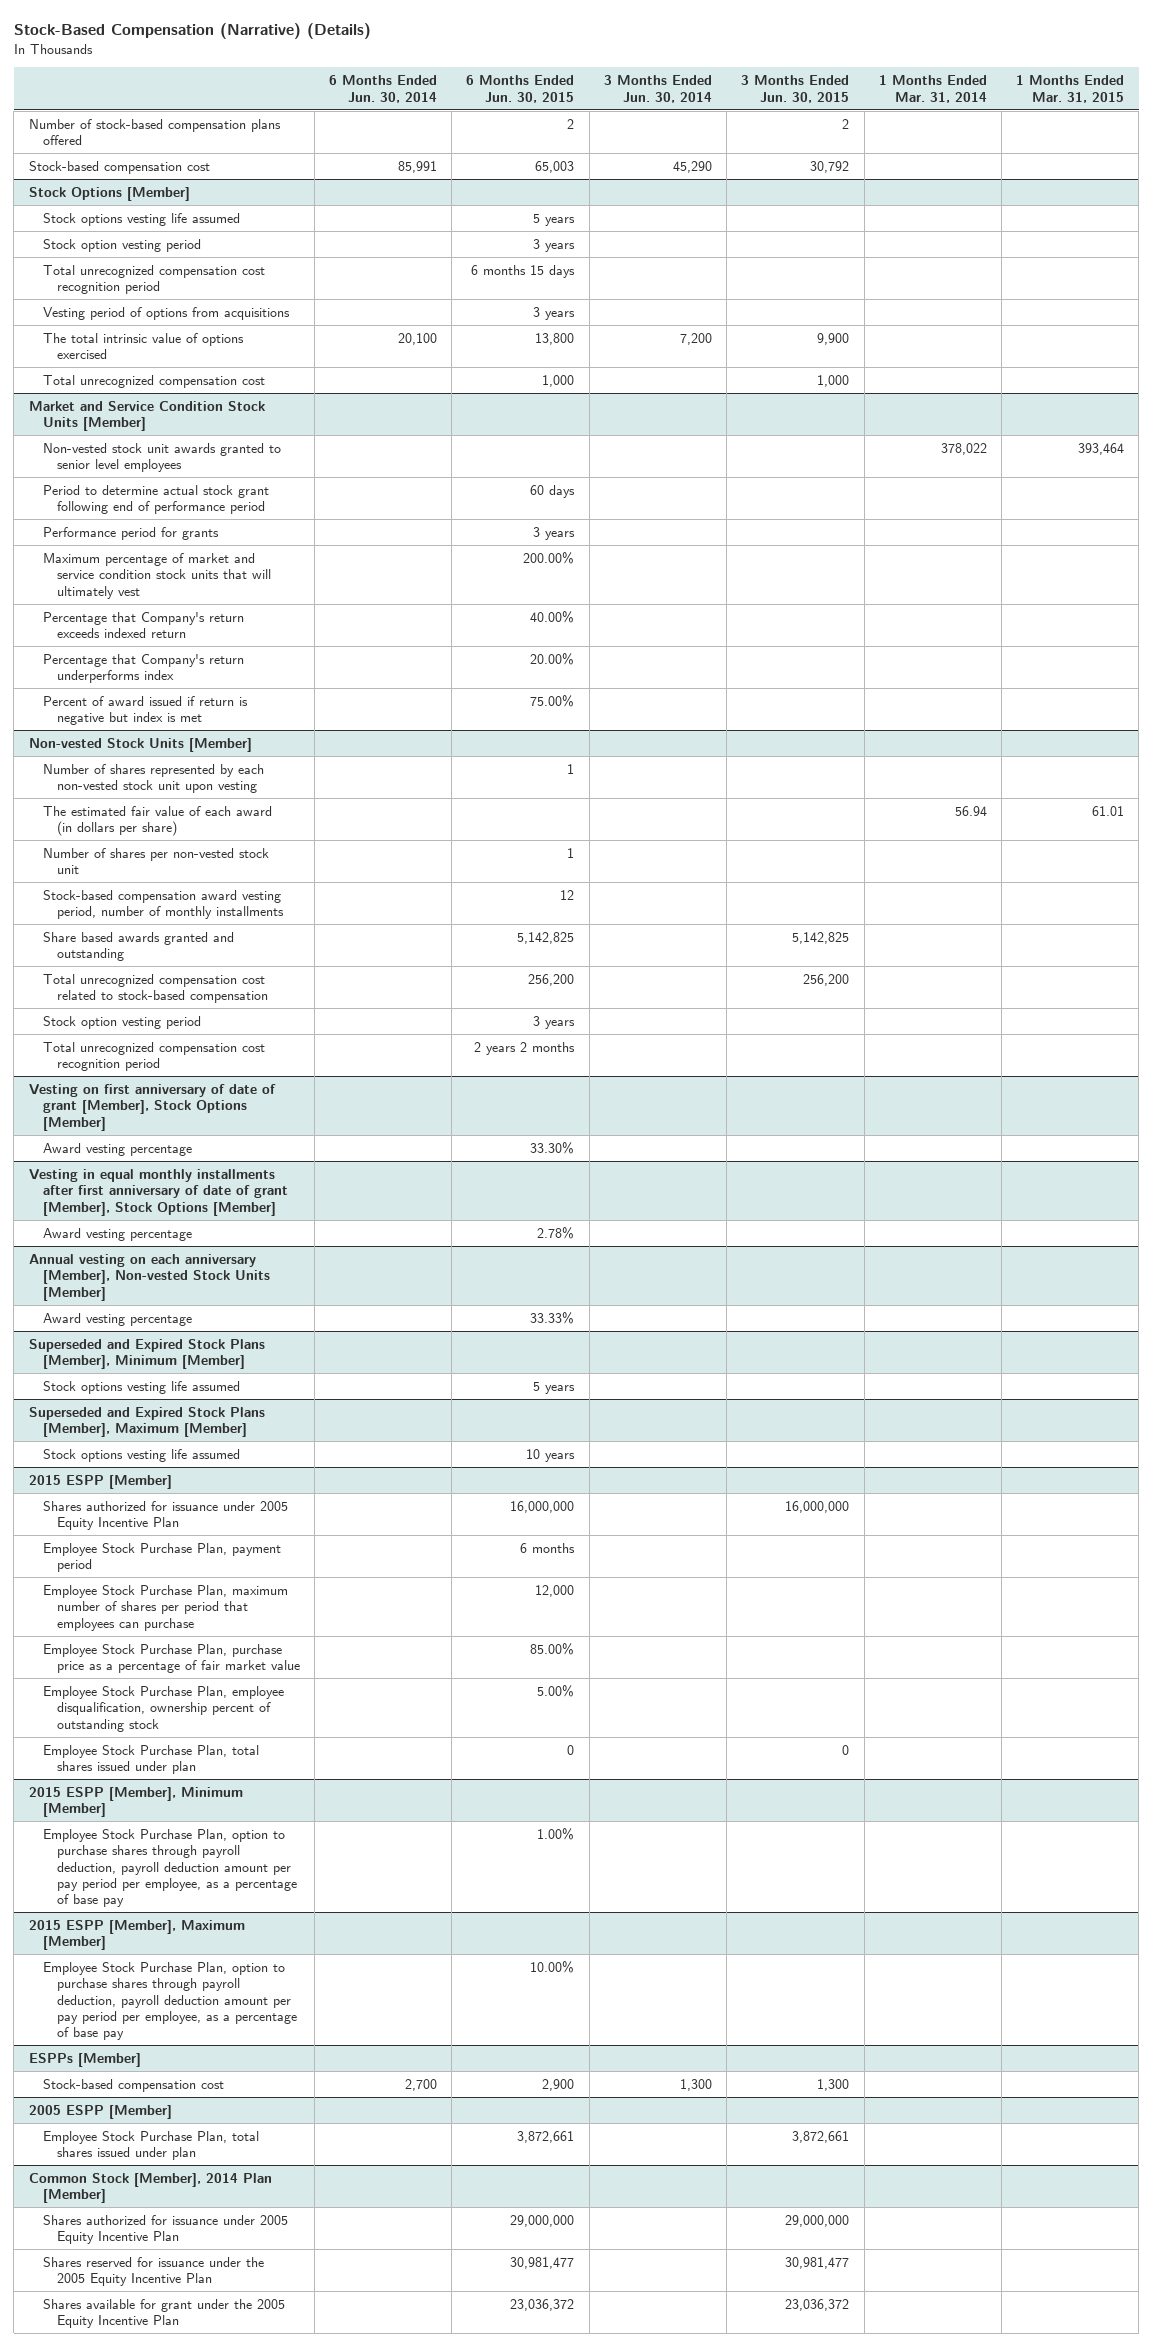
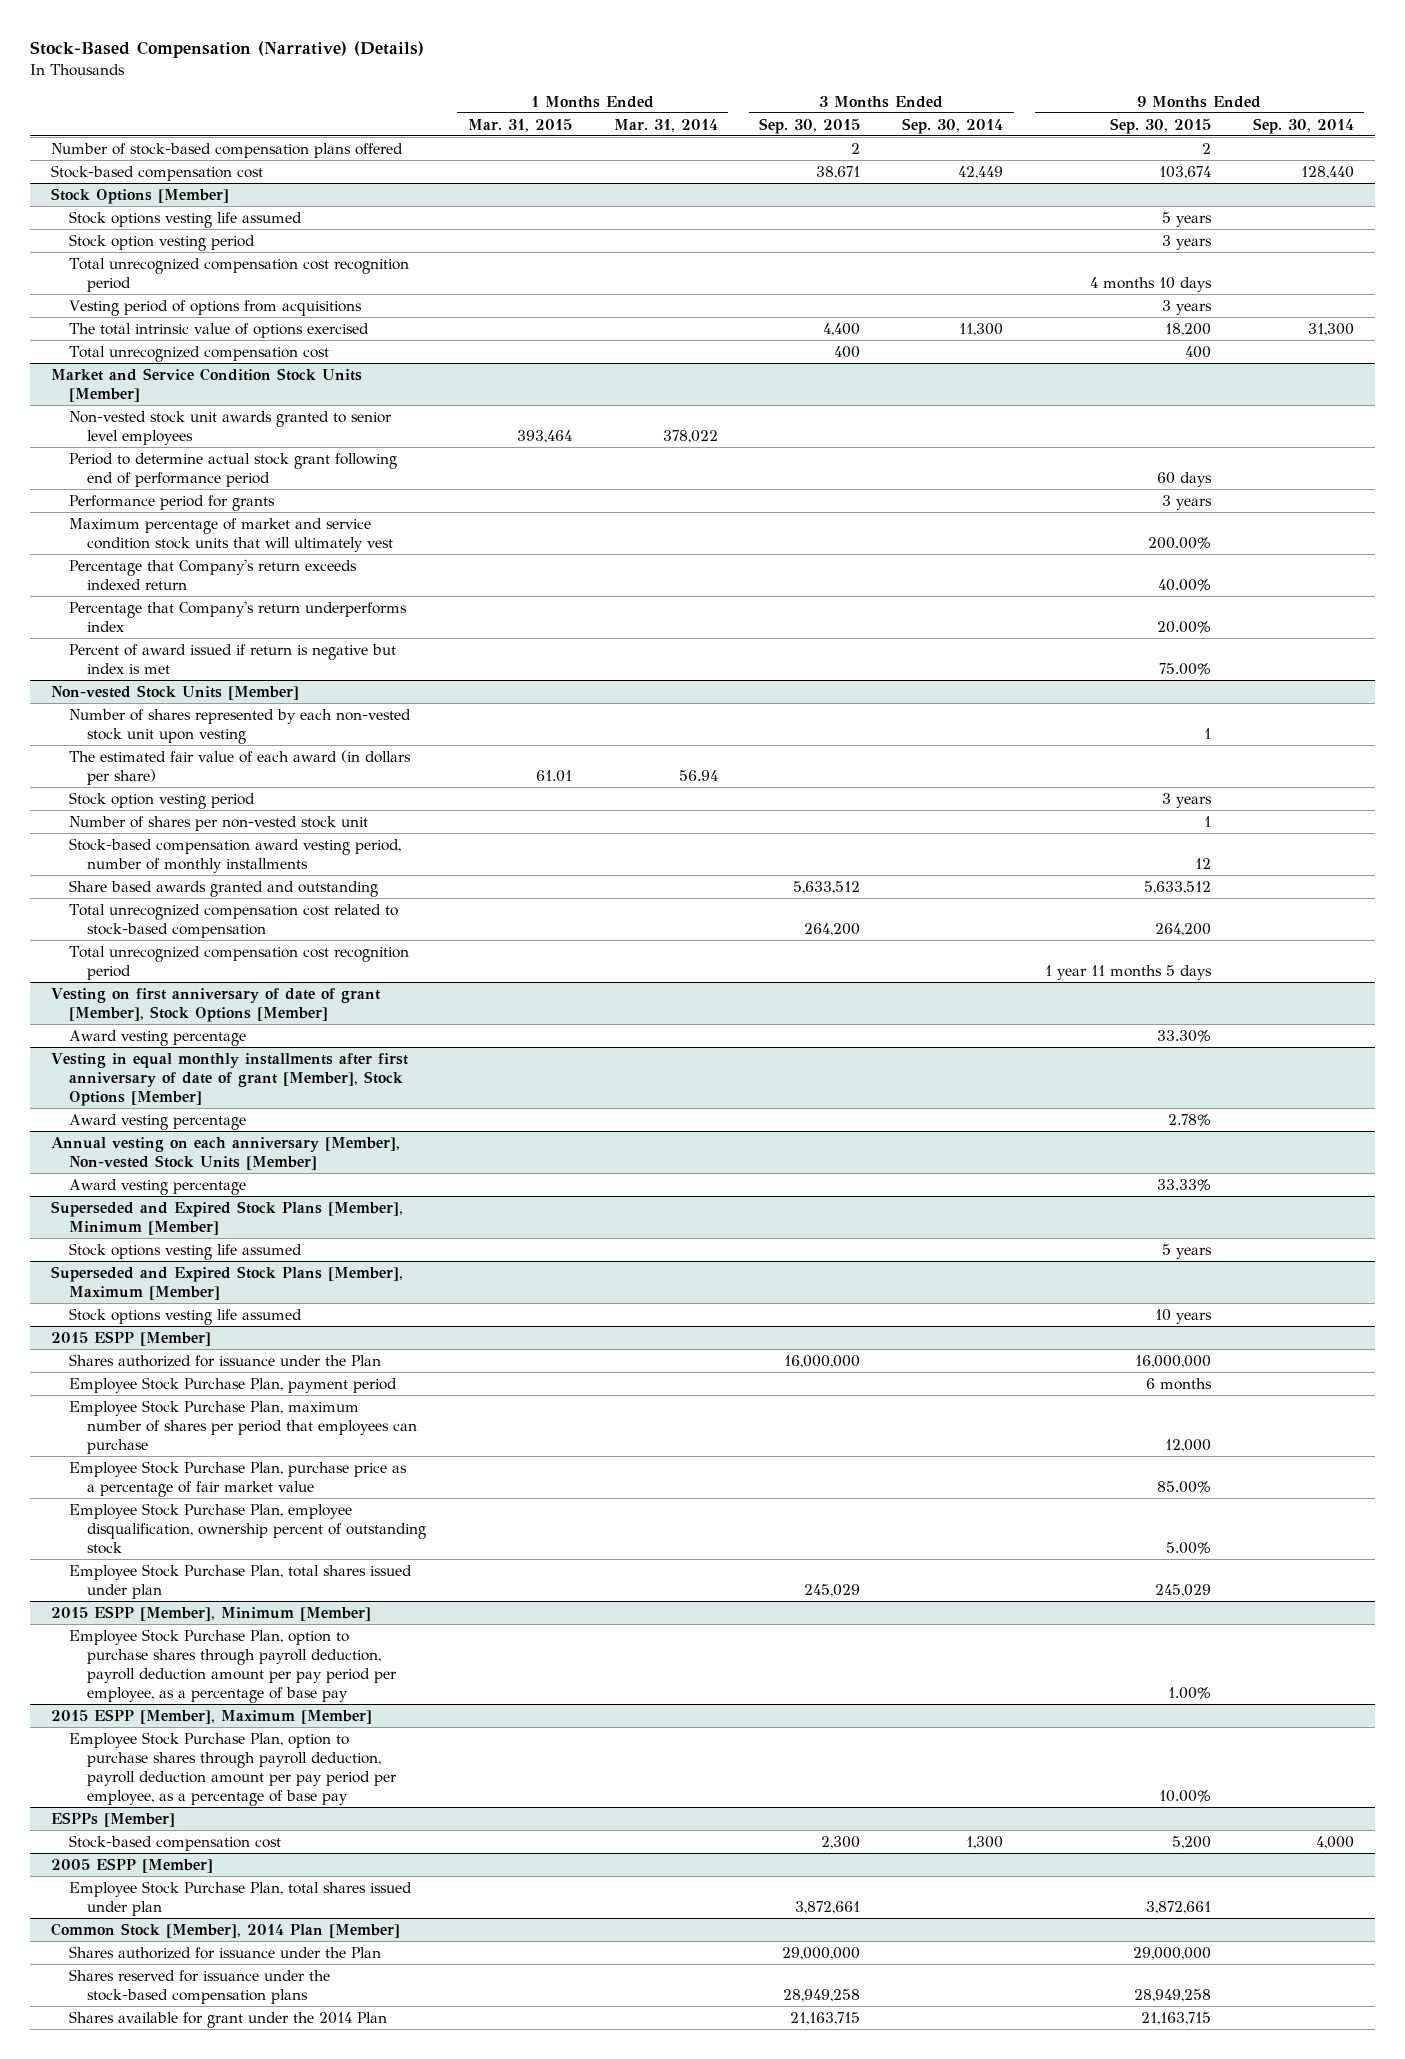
- | 6 Months Ended Jun. 30, 2014 | 6 Months Ended Jun. 30, 2015 | 3 Months Ended Jun. 30, 2014 | 3 Months Ended Jun. 30, 2015 | 1 Months Ended Mar. 31, 2014 | 1 Months Ended Mar. 31, 2015
+ | 1 Months Ended Mar. 31, 2015 | 1 Months Ended Mar. 31, 2014 | 3 Months Ended Sep. 30, 2015 | 3 Months Ended Sep. 30, 2014 | 9 Months Ended Sep. 30, 2015 | 9 Months Ended Sep. 30, 2014
@ Non-vested Stock Units [Member]
moved up: Stock option vesting period | | | | | 3 years |
@ 2015 ESPP [Member]
- Shares authorized for issuance under 2005 Equity Incentive Plan | | 16,000,000 | | 16,000,000 | |
+ Shares authorized for issuance under the Plan | | | 16,000,000 | | 16,000,000 |
@ Common Stock [Member], 2014 Plan [Member]
- Shares authorized for issuance under 2005 Equity Incentive Plan | | 29,000,000 | | 29,000,000 | |
- Shares reserved for issuance under the 2005 Equity Incentive Plan | | 30,981,477 | | 30,981,477 | |
- Shares available for grant under the 2005 Equity Incentive Plan | | 23,036,372 | | 23,036,372 | |
+ Shares authorized for issuance under the Plan | | | 29,000,000 | | 29,000,000 |
+ Shares reserved for issuance under the stock-based compensation plans | | | 28,949,258 | | 28,949,258 |
+ Shares available for grant under the 2014 Plan | | | 21,163,715 | | 21,163,715 |

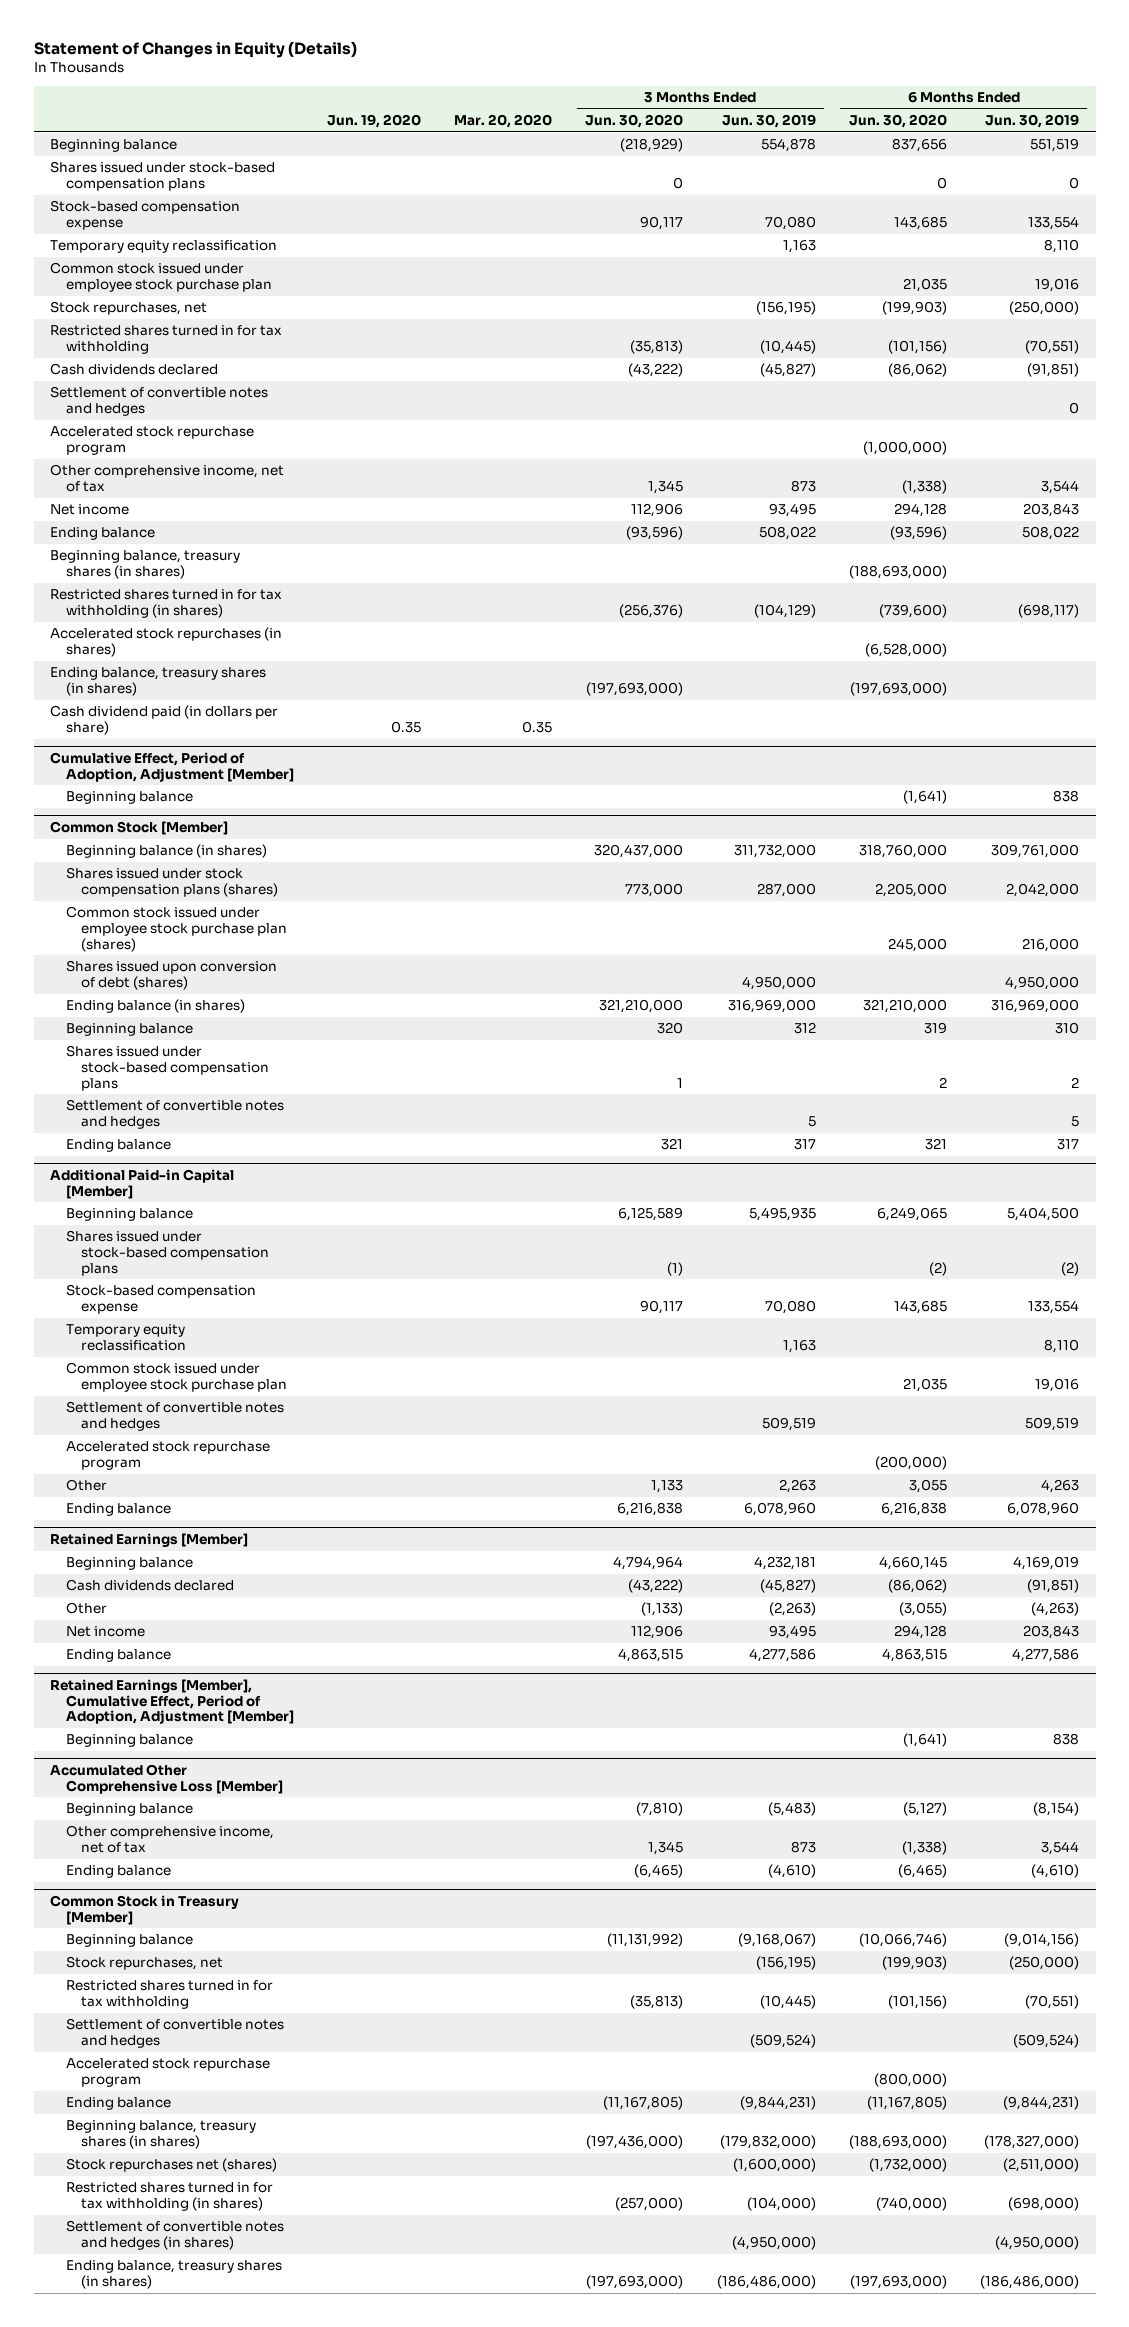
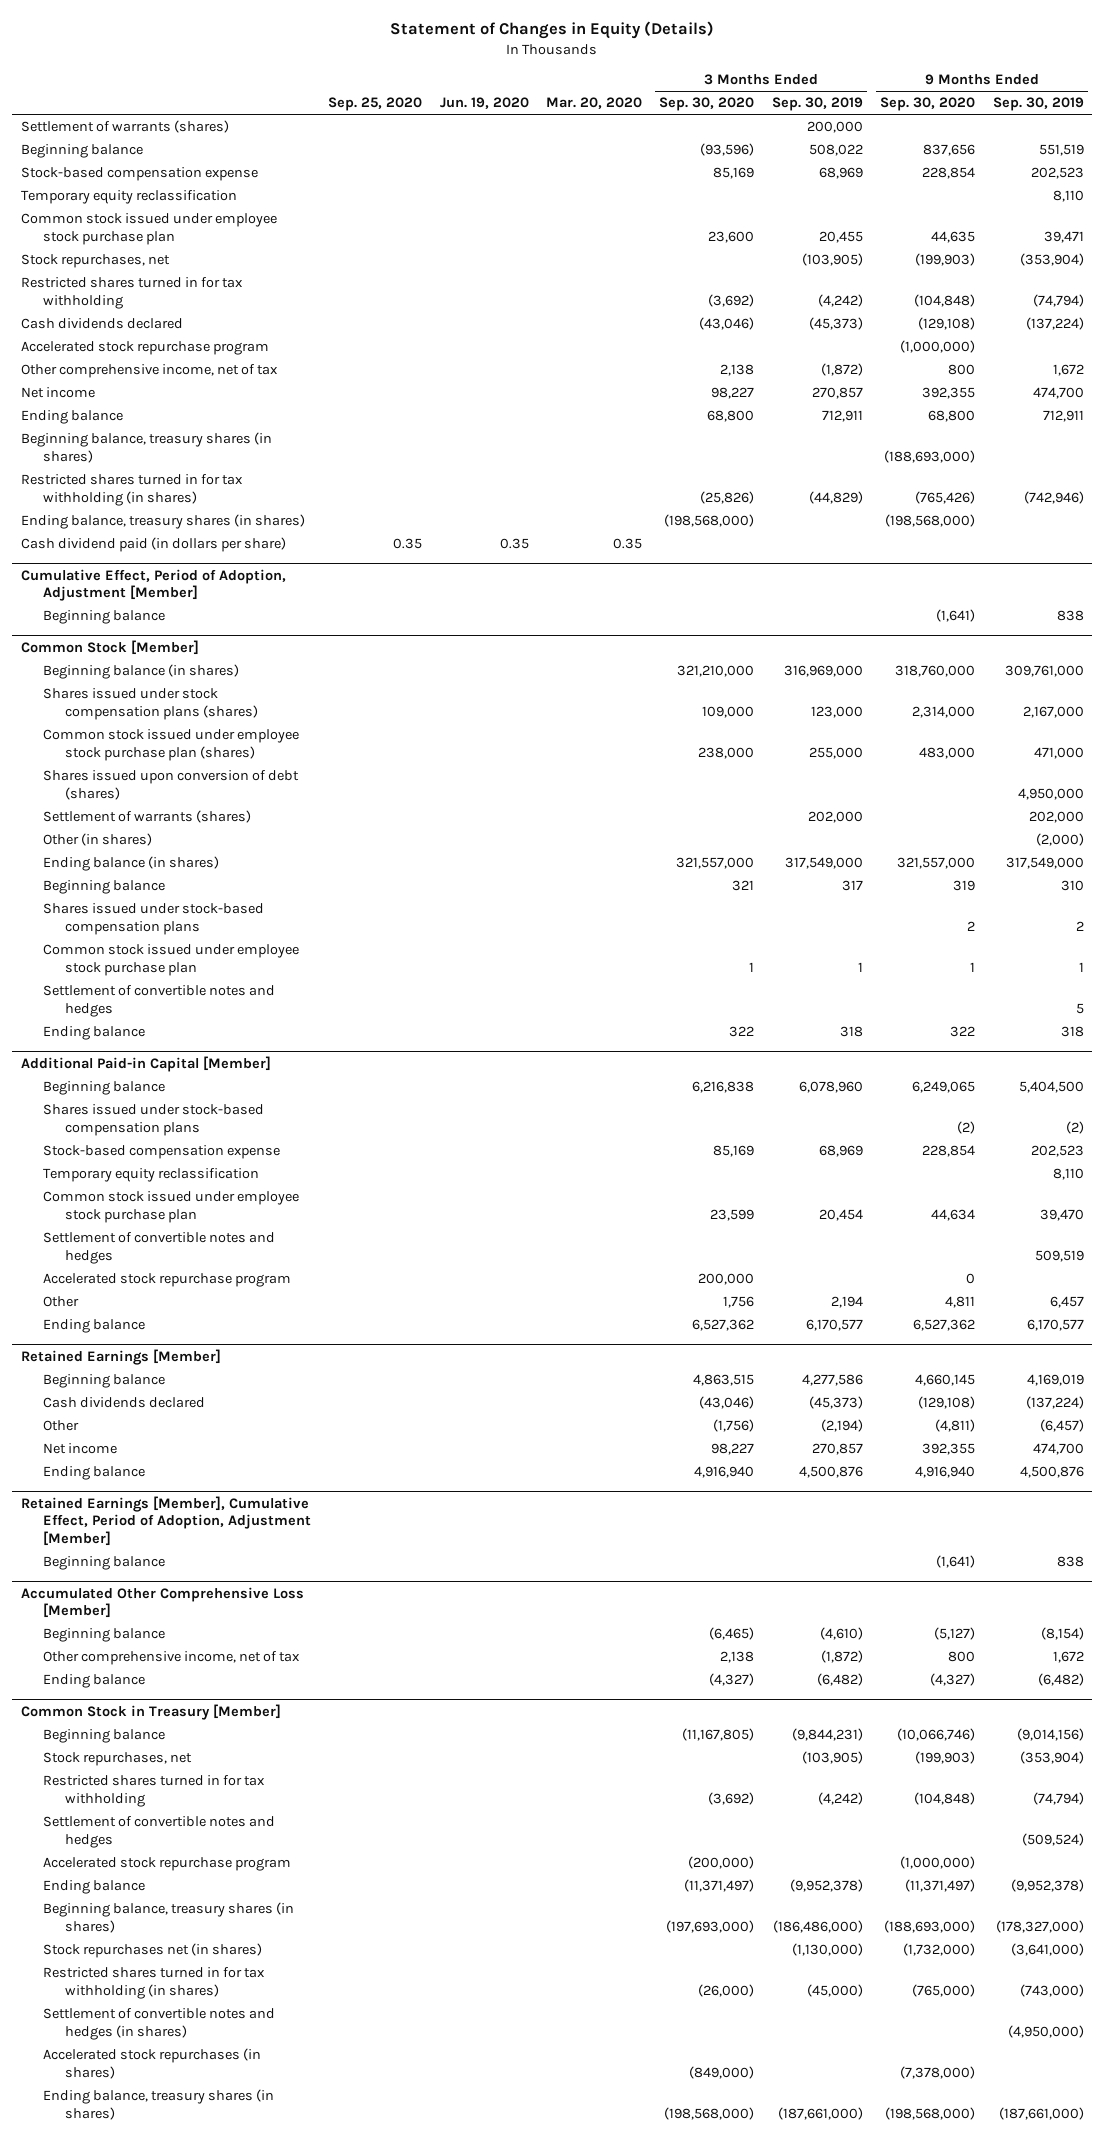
- | Jun. 19, 2020 | Mar. 20, 2020 | 3 Months Ended Jun. 30, 2020 | 3 Months Ended Jun. 30, 2019 | 6 Months Ended Jun. 30, 2020 | 6 Months Ended Jun. 30, 2019
+ | Sep. 25, 2020 | Jun. 19, 2020 | Mar. 20, 2020 | 3 Months Ended Sep. 30, 2020 | 3 Months Ended Sep. 30, 2019 | 9 Months Ended Sep. 30, 2020 | 9 Months Ended Sep. 30, 2019
+ Settlement of warrants (shares) | | | | | 200,000 | |
- Shares issued under stock-based compensation plans | | | 0 | | 0 | 0
- Settlement of convertible notes and hedges | | | | | | 0
- Accelerated stock repurchases (in shares) | | | | | (6,528,000) |
@ Common Stock [Member]
+ Settlement of warrants (shares) | | | | | 202,000 | | 202,000
+ Other (in shares) | | | | | | | (2,000)
+ Common stock issued under employee stock purchase plan | | | | 1 | 1 | 1 | 1
@ Common Stock in Treasury [Member]
- Stock repurchases net (shares) | | | | (1,600,000) | (1,732,000) | (2,511,000)
+ Stock repurchases net (in shares) | | | | | (1,130,000) | (1,732,000) | (3,641,000)
+ Accelerated stock repurchases (in shares) | | | | (849,000) | | (7,378,000) |

